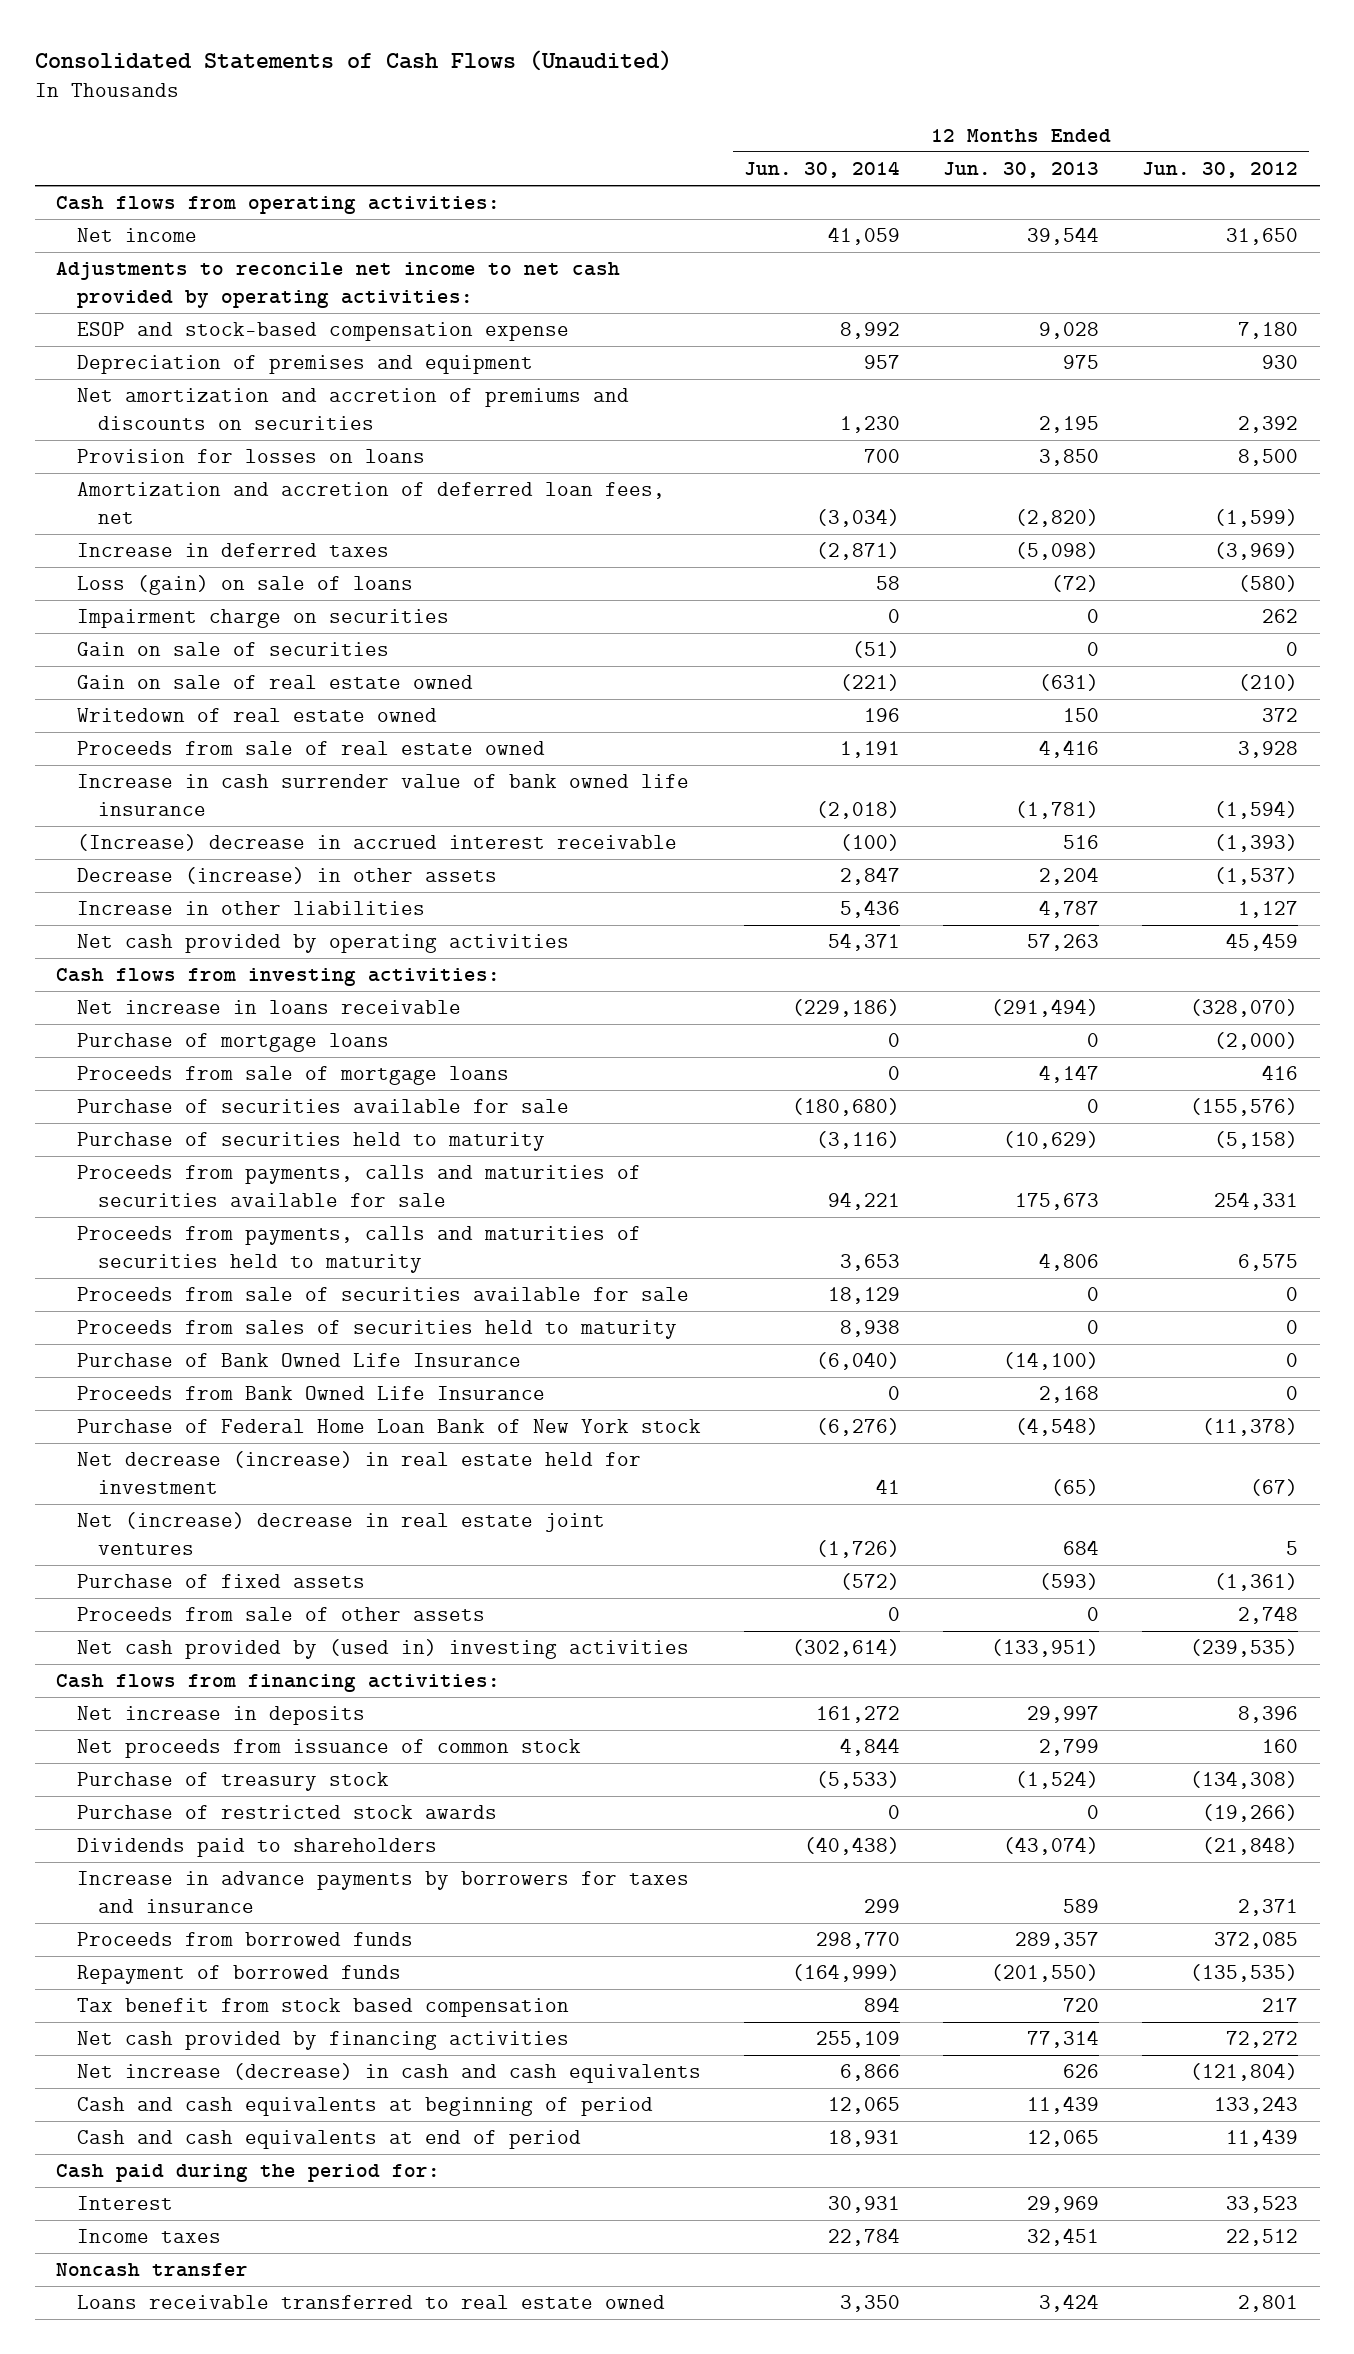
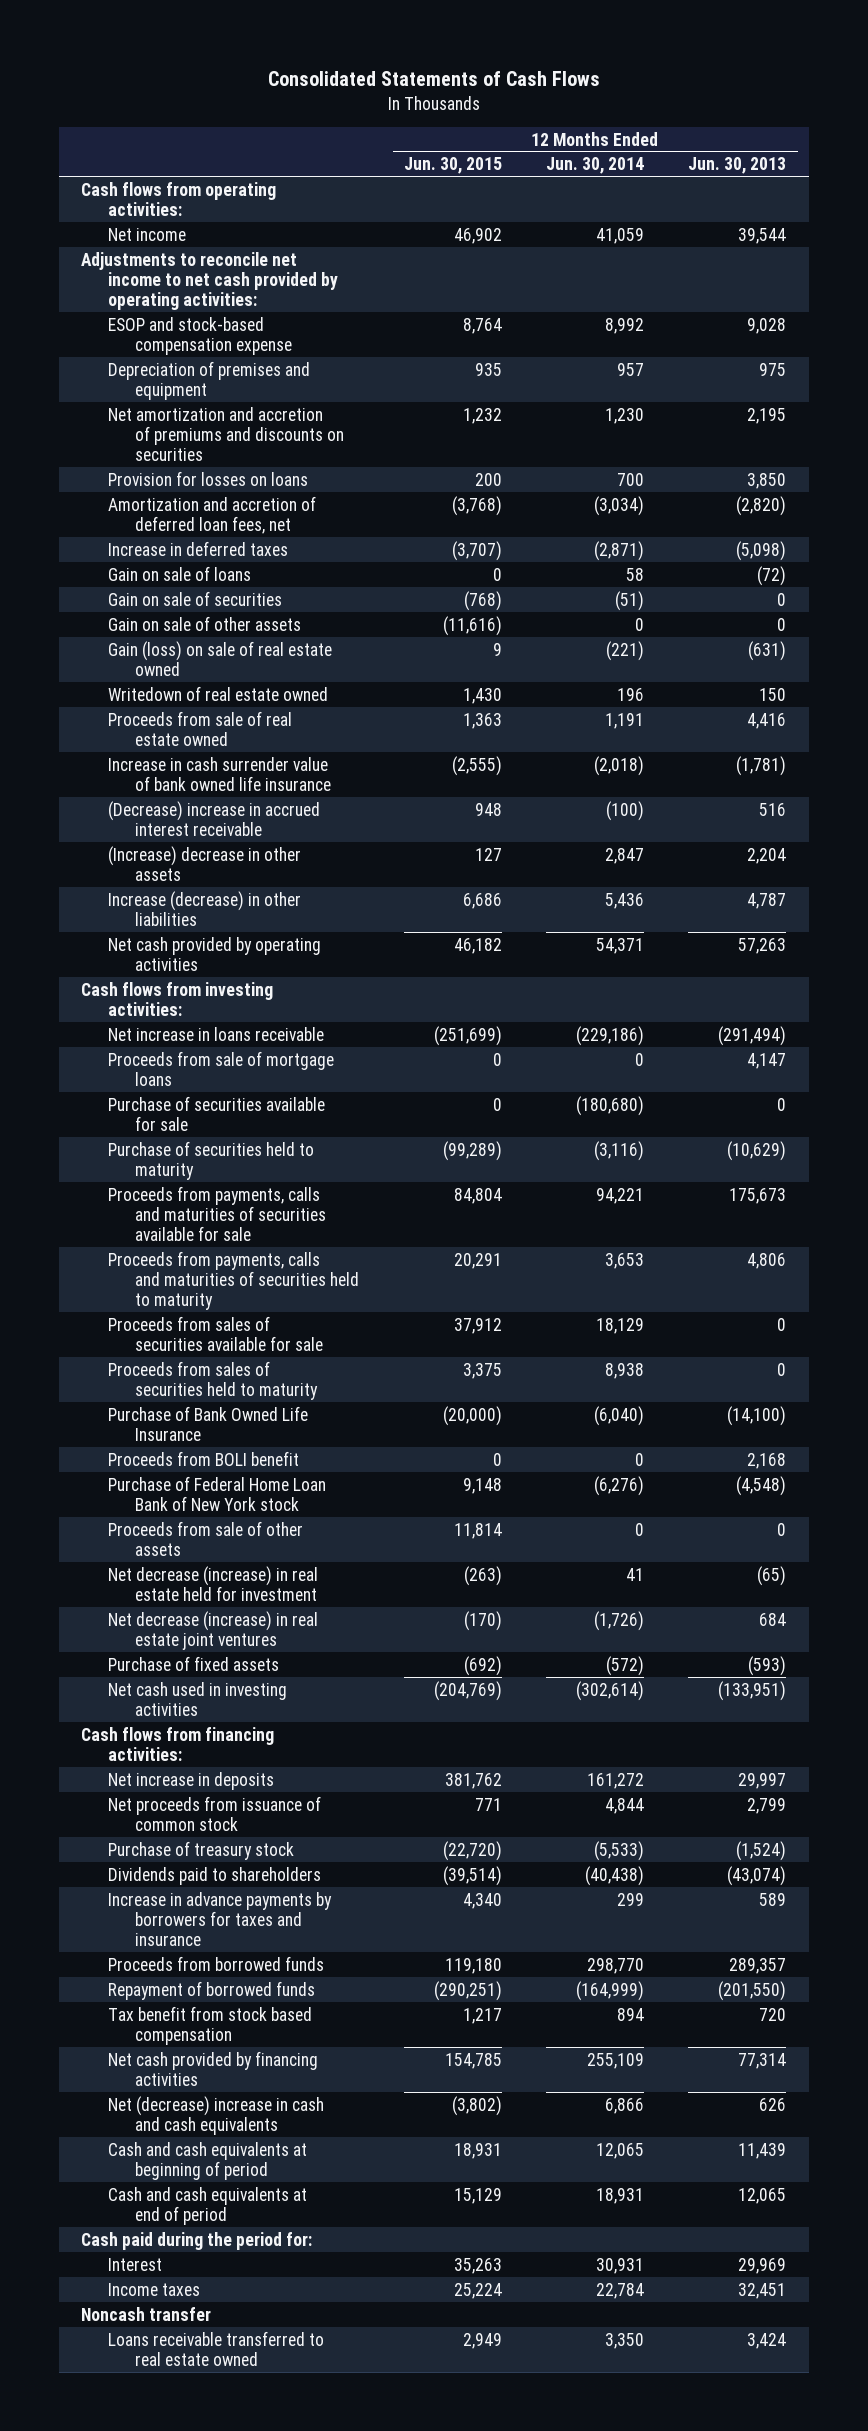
- Consolidated Statements of Cash Flows (Unaudited)
+ Consolidated Statements of Cash Flows
- | 12 Months Ended Jun. 30, 2014 | 12 Months Ended Jun. 30, 2013 | 12 Months Ended Jun. 30, 2012
+ | 12 Months Ended Jun. 30, 2015 | 12 Months Ended Jun. 30, 2014 | 12 Months Ended Jun. 30, 2013
- Loss (gain) on sale of loans | 58 | (72) | (580)
- Impairment charge on securities | 0 | 0 | 262
+ Gain on sale of loans | 0 | 58 | (72)
- Gain on sale of real estate owned | (221) | (631) | (210)
+ Gain on sale of other assets | (11,616) | 0 | 0
+ Gain (loss) on sale of real estate owned | 9 | (221) | (631)
- (Increase) decrease in accrued interest receivable | (100) | 516 | (1,393)
- Decrease (increase) in other assets | 2,847 | 2,204 | (1,537)
- Increase in other liabilities | 5,436 | 4,787 | 1,127
+ (Decrease) increase in accrued interest receivable | 948 | (100) | 516
+ (Increase) decrease in other assets | 127 | 2,847 | 2,204
+ Increase (decrease) in other liabilities | 6,686 | 5,436 | 4,787
- Purchase of mortgage loans | 0 | 0 | (2,000)
- Proceeds from sale of securities available for sale | 18,129 | 0 | 0
+ Proceeds from sales of securities available for sale | 37,912 | 18,129 | 0
- Proceeds from Bank Owned Life Insurance | 0 | 2,168 | 0
+ Proceeds from BOLI benefit | 0 | 0 | 2,168
moved up: Proceeds from sale of other assets | 11,814 | 0 | 0
- Net (increase) decrease in real estate joint ventures | (1,726) | 684 | 5
+ Net decrease (increase) in real estate joint ventures | (170) | (1,726) | 684
- Net cash provided by (used in) investing activities | (302,614) | (133,951) | (239,535)
+ Net cash used in investing activities | (204,769) | (302,614) | (133,951)
- Purchase of restricted stock awards | 0 | 0 | (19,266)
- Net increase (decrease) in cash and cash equivalents | 6,866 | 626 | (121,804)
+ Net (decrease) increase in cash and cash equivalents | (3,802) | 6,866 | 626

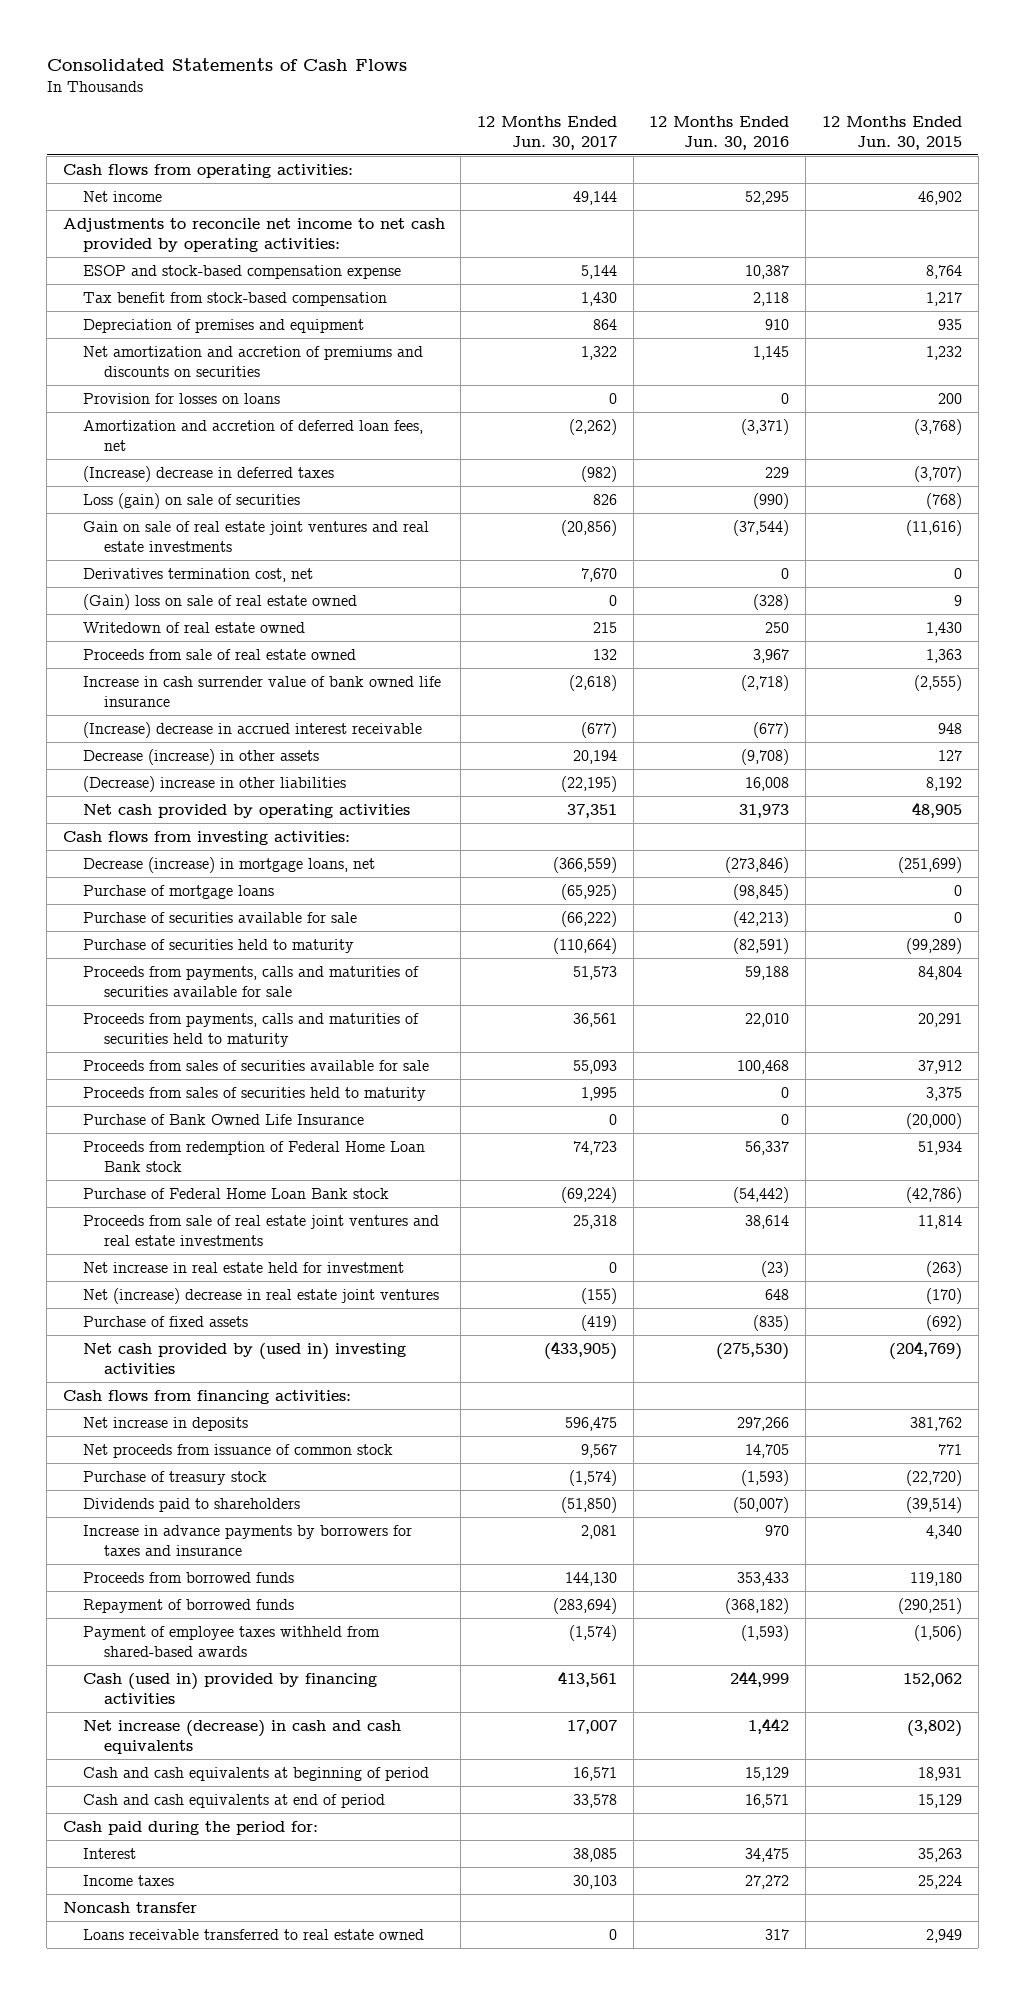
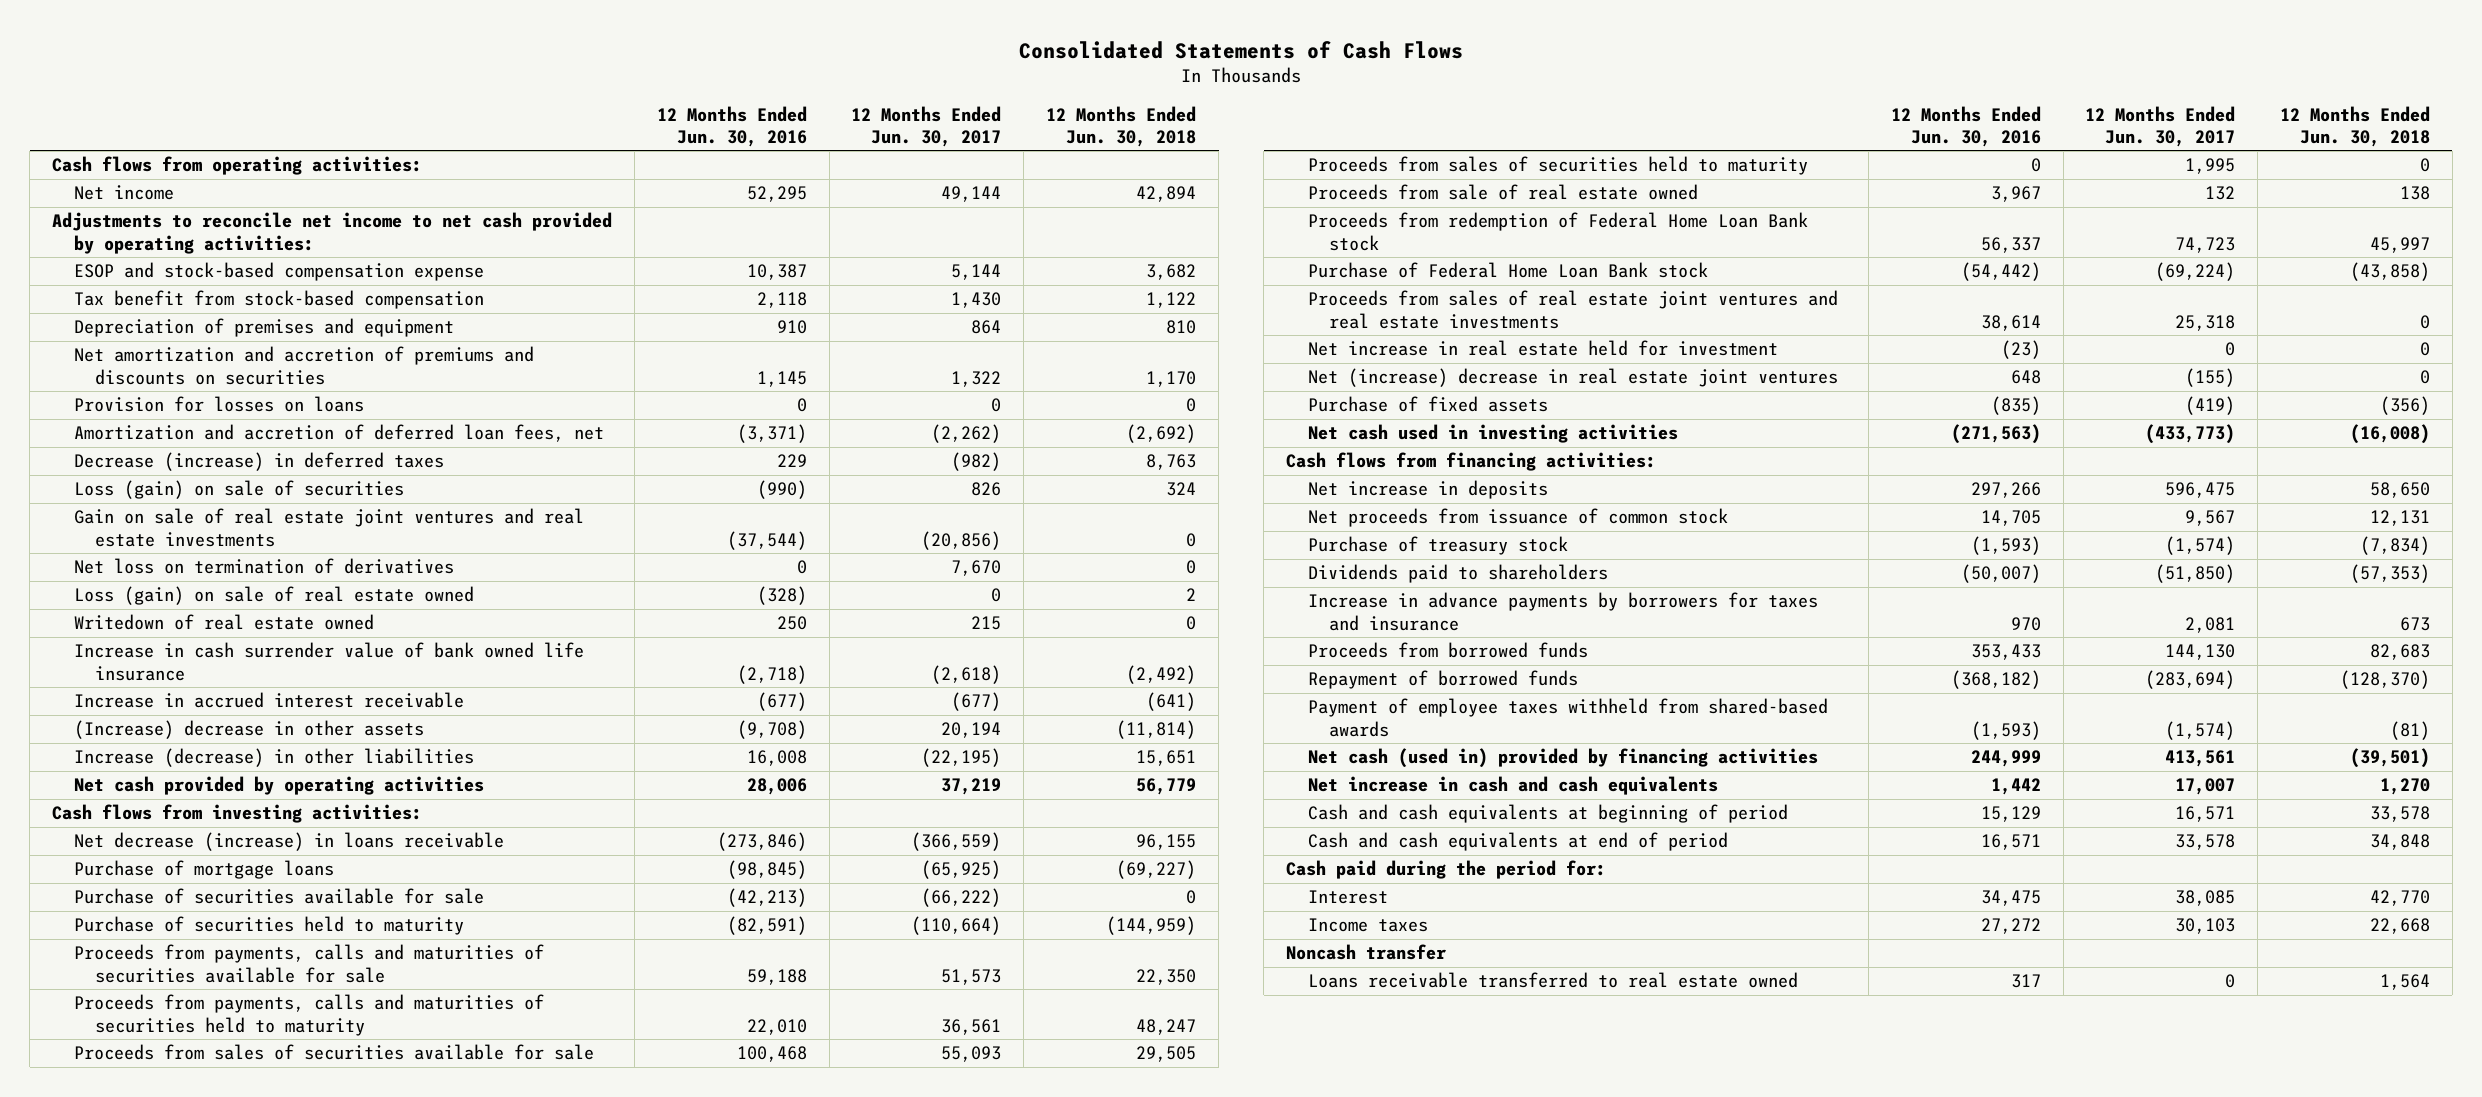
- | 12 Months Ended Jun. 30, 2017 | 12 Months Ended Jun. 30, 2016 | 12 Months Ended Jun. 30, 2015
+ | 12 Months Ended Jun. 30, 2016 | 12 Months Ended Jun. 30, 2017 | 12 Months Ended Jun. 30, 2018
- (Increase) decrease in deferred taxes | (982) | 229 | (3,707)
+ Decrease (increase) in deferred taxes | 229 | (982) | 8,763
- Derivatives termination cost, net | 7,670 | 0 | 0
- (Gain) loss on sale of real estate owned | 0 | (328) | 9
+ Net loss on termination of derivatives | 0 | 7,670 | 0
+ Loss (gain) on sale of real estate owned | (328) | 0 | 2
- (Increase) decrease in accrued interest receivable | (677) | (677) | 948
- Decrease (increase) in other assets | 20,194 | (9,708) | 127
- (Decrease) increase in other liabilities | (22,195) | 16,008 | 8,192
- Net cash provided by operating activities | 37,351 | 31,973 | 48,905
+ Increase in accrued interest receivable | (677) | (677) | (641)
+ (Increase) decrease in other assets | (9,708) | 20,194 | (11,814)
+ Increase (decrease) in other liabilities | 16,008 | (22,195) | 15,651
+ Net cash provided by operating activities | 28,006 | 37,219 | 56,779
- Decrease (increase) in mortgage loans, net | (366,559) | (273,846) | (251,699)
+ Net decrease (increase) in loans receivable | (273,846) | (366,559) | 96,155
- Purchase of Bank Owned Life Insurance | 0 | 0 | (20,000)
moved down: Proceeds from sale of real estate owned | 3,967 | 132 | 138
- Proceeds from sale of real estate joint ventures and real estate investments | 25,318 | 38,614 | 11,814
+ Proceeds from sales of real estate joint ventures and real estate investments | 38,614 | 25,318 | 0
- Net cash provided by (used in) investing activities | (433,905) | (275,530) | (204,769)
+ Net cash used in investing activities | (271,563) | (433,773) | (16,008)
- Cash (used in) provided by financing activities | 413,561 | 244,999 | 152,062
- Net increase (decrease) in cash and cash equivalents | 17,007 | 1,442 | (3,802)
+ Net cash (used in) provided by financing activities | 244,999 | 413,561 | (39,501)
+ Net increase in cash and cash equivalents | 1,442 | 17,007 | 1,270

